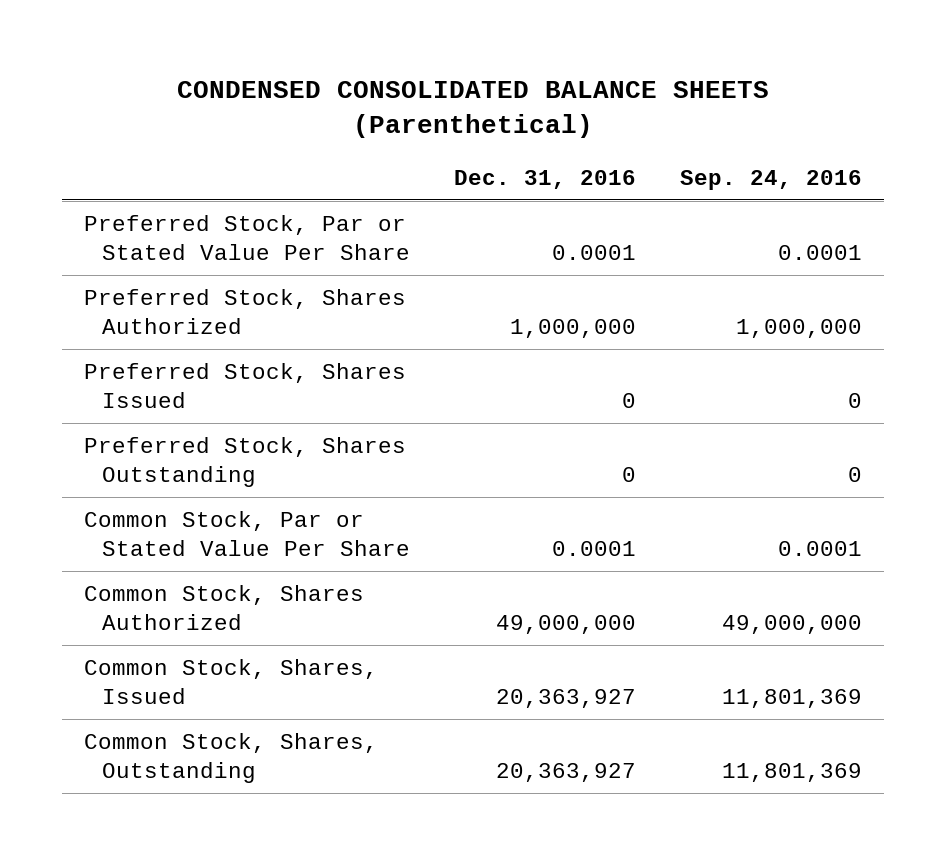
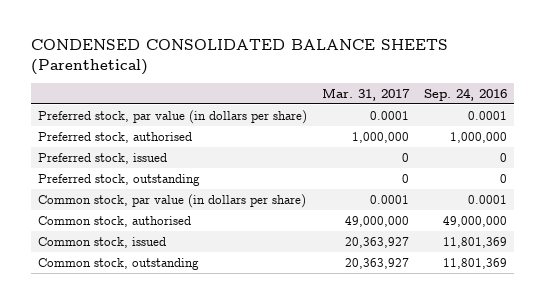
- | Dec. 31, 2016 | Sep. 24, 2016
+ | Mar. 31, 2017 | Sep. 24, 2016
- Preferred Stock, Par or Stated Value Per Share | 0.0001 | 0.0001
- Preferred Stock, Shares Authorized | 1,000,000 | 1,000,000
- Preferred Stock, Shares Issued | 0 | 0
- Preferred Stock, Shares Outstanding | 0 | 0
- Common Stock, Par or Stated Value Per Share | 0.0001 | 0.0001
- Common Stock, Shares Authorized | 49,000,000 | 49,000,000
- Common Stock, Shares, Issued | 20,363,927 | 11,801,369
- Common Stock, Shares, Outstanding | 20,363,927 | 11,801,369
+ Preferred stock, par value (in dollars per share) | 0.0001 | 0.0001
+ Preferred stock, authorised | 1,000,000 | 1,000,000
+ Preferred stock, issued | 0 | 0
+ Preferred stock, outstanding | 0 | 0
+ Common stock, par value (in dollars per share) | 0.0001 | 0.0001
+ Common stock, authorised | 49,000,000 | 49,000,000
+ Common stock, issued | 20,363,927 | 11,801,369
+ Common stock, outstanding | 20,363,927 | 11,801,369

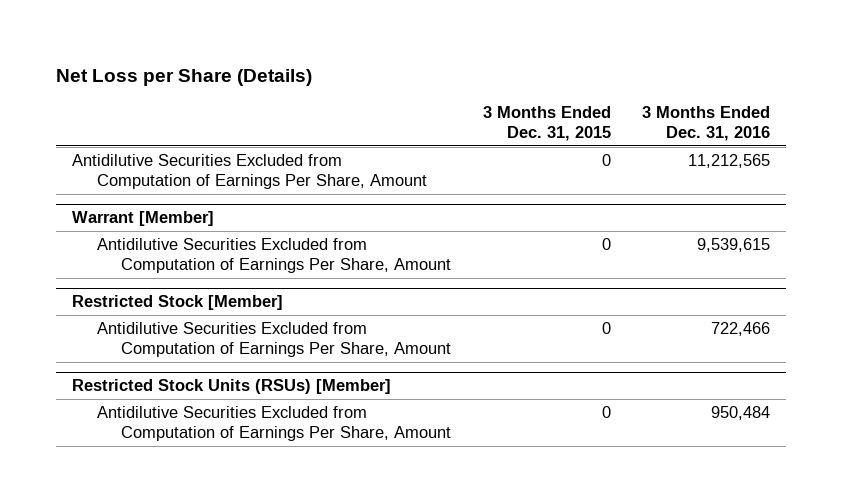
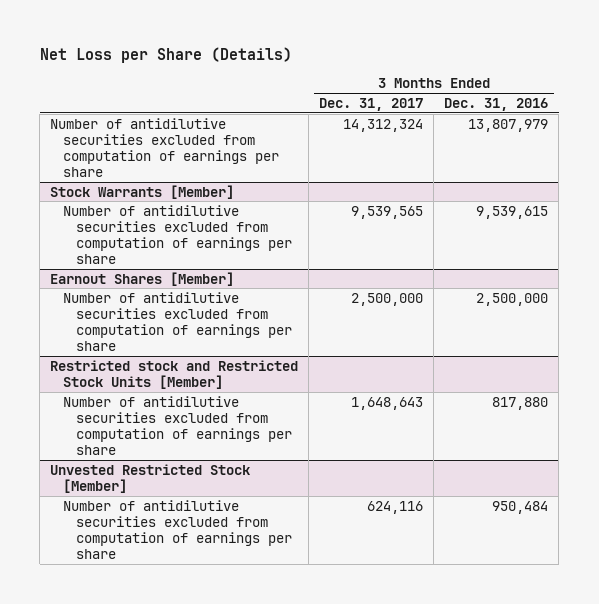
- | 3 Months Ended Dec. 31, 2015 | 3 Months Ended Dec. 31, 2016
+ | 3 Months Ended Dec. 31, 2017 | 3 Months Ended Dec. 31, 2016
- Antidilutive Securities Excluded from Computation of Earnings Per Share, Amount | 0 | 11,212,565
- Warrant [Member]
- Antidilutive Securities Excluded from Computation of Earnings Per Share, Amount | 0 | 9,539,615
- Restricted Stock [Member]
- Antidilutive Securities Excluded from Computation of Earnings Per Share, Amount | 0 | 722,466
- Restricted Stock Units (RSUs) [Member]
- Antidilutive Securities Excluded from Computation of Earnings Per Share, Amount | 0 | 950,484
+ Number of antidilutive securities excluded from computation of earnings per share | 14,312,324 | 13,807,979
+ Stock Warrants [Member]
+ Number of antidilutive securities excluded from computation of earnings per share | 9,539,565 | 9,539,615
+ Earnout Shares [Member]
+ Number of antidilutive securities excluded from computation of earnings per share | 2,500,000 | 2,500,000
+ Restricted stock and Restricted Stock Units [Member]
+ Number of antidilutive securities excluded from computation of earnings per share | 1,648,643 | 817,880
+ Unvested Restricted Stock [Member]
+ Number of antidilutive securities excluded from computation of earnings per share | 624,116 | 950,484

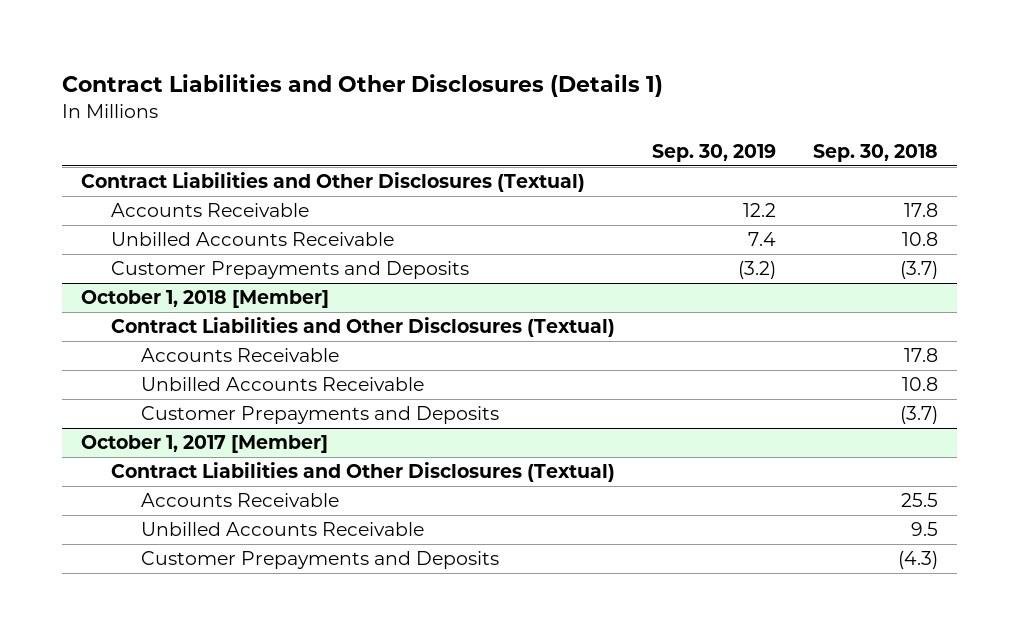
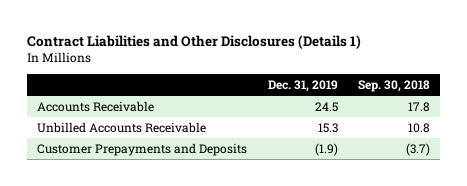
- | Sep. 30, 2019 | Sep. 30, 2018
+ | Dec. 31, 2019 | Sep. 30, 2018
- Contract Liabilities and Other Disclosures (Textual)
- October 1, 2018 [Member]
- Contract Liabilities and Other Disclosures (Textual)
- Accounts Receivable | | 17.8
- Unbilled Accounts Receivable | | 10.8
- Customer Prepayments and Deposits | | (3.7)
- October 1, 2017 [Member]
- Contract Liabilities and Other Disclosures (Textual)
- Accounts Receivable | | 25.5
- Unbilled Accounts Receivable | | 9.5
- Customer Prepayments and Deposits | | (4.3)

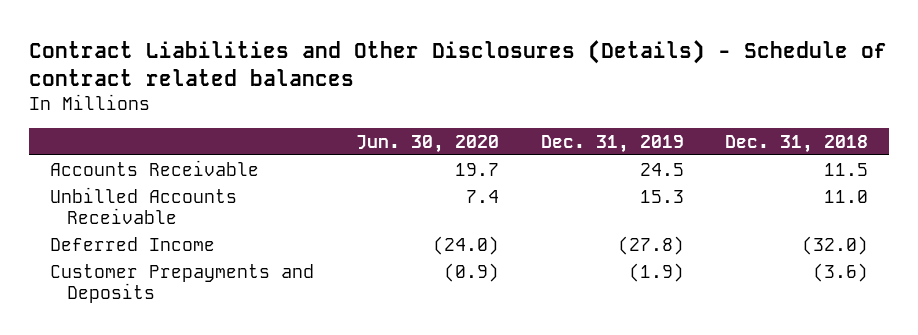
- Contract Liabilities and Other Disclosures (Details 1)
+ Contract Liabilities and Other Disclosures (Details) - Schedule of contract related balances
- | Dec. 31, 2019 | Sep. 30, 2018
+ | Jun. 30, 2020 | Dec. 31, 2019 | Dec. 31, 2018
+ Deferred Income | (24.0) | (27.8) | (32.0)

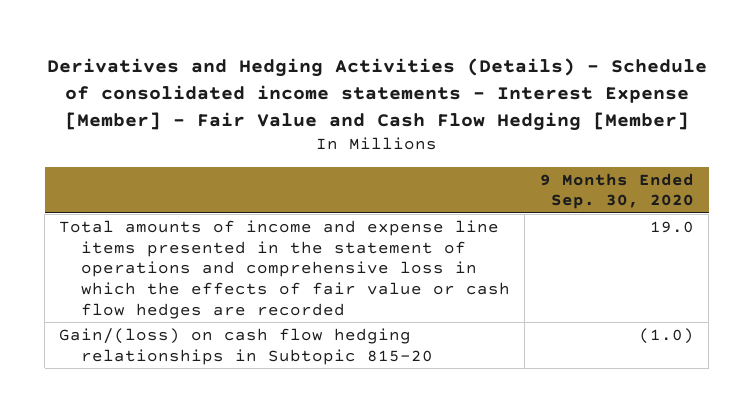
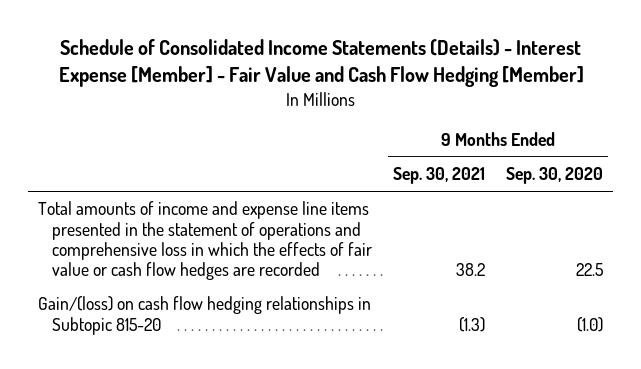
- Derivatives and Hedging Activities (Details) - Schedule of consolidated income statements - Interest Expense [Member] - Fair Value and Cash Flow Hedging [Member]
+ Schedule of Consolidated Income Statements (Details) - Interest Expense [Member] - Fair Value and Cash Flow Hedging [Member]
- | 9 Months Ended Sep. 30, 2020
+ | 9 Months Ended Sep. 30, 2021 | 9 Months Ended Sep. 30, 2020
- Total amounts of income and expense line items presented in the statement of operations and comprehensive loss in which the effects of fair value or cash flow hedges are recorded | 19.0
+ Total amounts of income and expense line items presented in the statement of operations and comprehensive loss in which the effects of fair value or cash flow hedges are recorded | 38.2 | 22.5

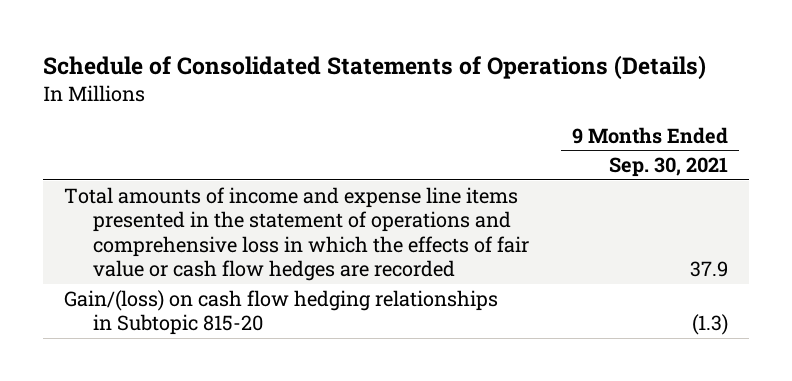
- Schedule of Consolidated Income Statements (Details) - Interest Expense [Member] - Fair Value and Cash Flow Hedging [Member]
+ Schedule of Consolidated Statements of Operations (Details)
- | 9 Months Ended Sep. 30, 2021 | 9 Months Ended Sep. 30, 2020
+ | 9 Months Ended Sep. 30, 2021
- Total amounts of income and expense line items presented in the statement of operations and comprehensive loss in which the effects of fair value or cash flow hedges are recorded | 38.2 | 22.5
+ Total amounts of income and expense line items presented in the statement of operations and comprehensive loss in which the effects of fair value or cash flow hedges are recorded | 37.9

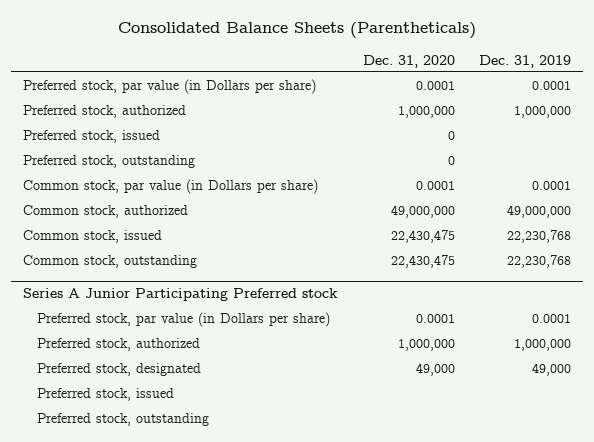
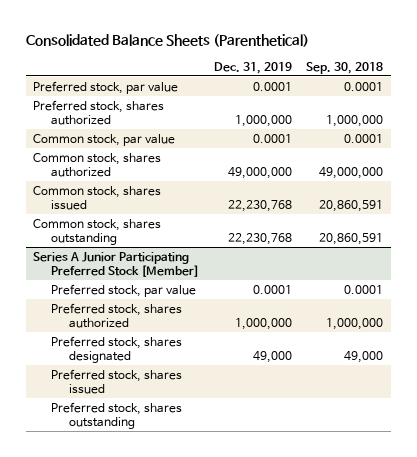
- Consolidated Balance Sheets (Parentheticals)
+ Consolidated Balance Sheets (Parenthetical)
- | Dec. 31, 2020 | Dec. 31, 2019
+ | Dec. 31, 2019 | Sep. 30, 2018
- Preferred stock, par value (in Dollars per share) | 0.0001 | 0.0001
- Preferred stock, authorized | 1,000,000 | 1,000,000
- Preferred stock, issued | 0 |
- Preferred stock, outstanding | 0 |
- Common stock, par value (in Dollars per share) | 0.0001 | 0.0001
- Common stock, authorized | 49,000,000 | 49,000,000
- Common stock, issued | 22,430,475 | 22,230,768
- Common stock, outstanding | 22,430,475 | 22,230,768
- Series A Junior Participating Preferred stock
- Preferred stock, par value (in Dollars per share) | 0.0001 | 0.0001
- Preferred stock, authorized | 1,000,000 | 1,000,000
- Preferred stock, designated | 49,000 | 49,000
- Preferred stock, issued
- Preferred stock, outstanding
+ Preferred stock, par value | 0.0001 | 0.0001
+ Preferred stock, shares authorized | 1,000,000 | 1,000,000
+ Common stock, par value | 0.0001 | 0.0001
+ Common stock, shares authorized | 49,000,000 | 49,000,000
+ Common stock, shares issued | 22,230,768 | 20,860,591
+ Common stock, shares outstanding | 22,230,768 | 20,860,591
+ Series A Junior Participating Preferred Stock [Member]
+ Preferred stock, par value | 0.0001 | 0.0001
+ Preferred stock, shares authorized | 1,000,000 | 1,000,000
+ Preferred stock, shares designated | 49,000 | 49,000
+ Preferred stock, shares issued
+ Preferred stock, shares outstanding

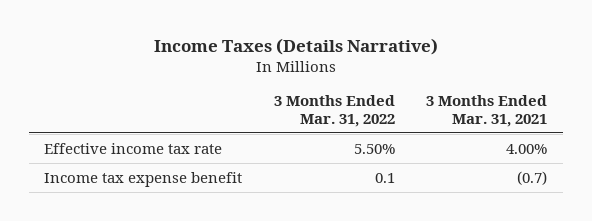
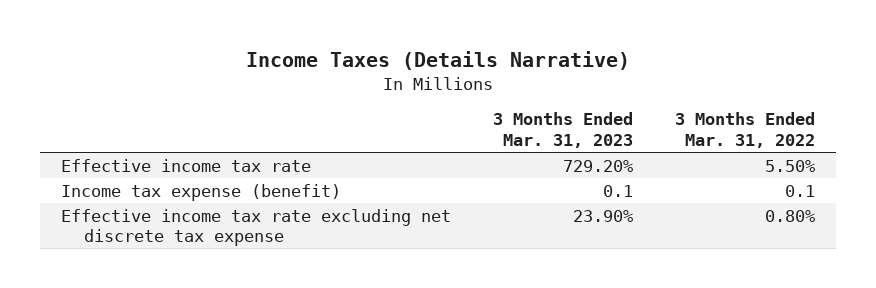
- | 3 Months Ended Mar. 31, 2022 | 3 Months Ended Mar. 31, 2021
+ | 3 Months Ended Mar. 31, 2023 | 3 Months Ended Mar. 31, 2022
- Income tax expense benefit | 0.1 | (0.7)
+ Income tax expense (benefit) | 0.1 | 0.1
+ Effective income tax rate excluding net discrete tax expense | 23.90% | 0.80%

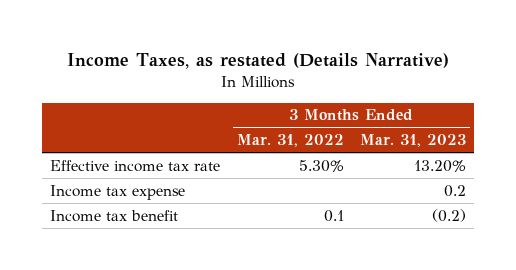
- Income Taxes (Details Narrative)
+ Income Taxes, as restated (Details Narrative)
- | 3 Months Ended Mar. 31, 2023 | 3 Months Ended Mar. 31, 2022
+ | 3 Months Ended Mar. 31, 2022 | 3 Months Ended Mar. 31, 2023
- Effective income tax rate | 729.20% | 5.50%
- Income tax expense (benefit) | 0.1 | 0.1
- Effective income tax rate excluding net discrete tax expense | 23.90% | 0.80%
+ Effective income tax rate | 5.30% | 13.20%
+ Income tax expense | | 0.2
+ Income tax benefit | 0.1 | (0.2)

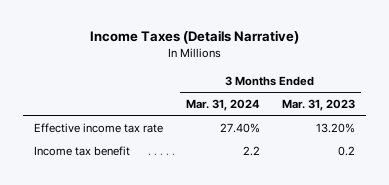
- Income Taxes, as restated (Details Narrative)
+ Income Taxes (Details Narrative)
- | 3 Months Ended Mar. 31, 2022 | 3 Months Ended Mar. 31, 2023
+ | 3 Months Ended Mar. 31, 2024 | 3 Months Ended Mar. 31, 2023
- Income tax expense | | 0.2
- Income tax benefit | 0.1 | (0.2)
+ Income tax benefit | 2.2 | 0.2

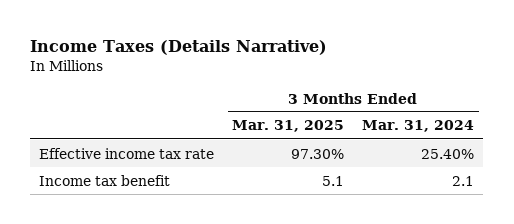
- | 3 Months Ended Mar. 31, 2024 | 3 Months Ended Mar. 31, 2023
+ | 3 Months Ended Mar. 31, 2025 | 3 Months Ended Mar. 31, 2024
- Effective income tax rate | 27.40% | 13.20%
- Income tax benefit | 2.2 | 0.2
+ Effective income tax rate | 97.30% | 25.40%
+ Income tax benefit | 5.1 | 2.1

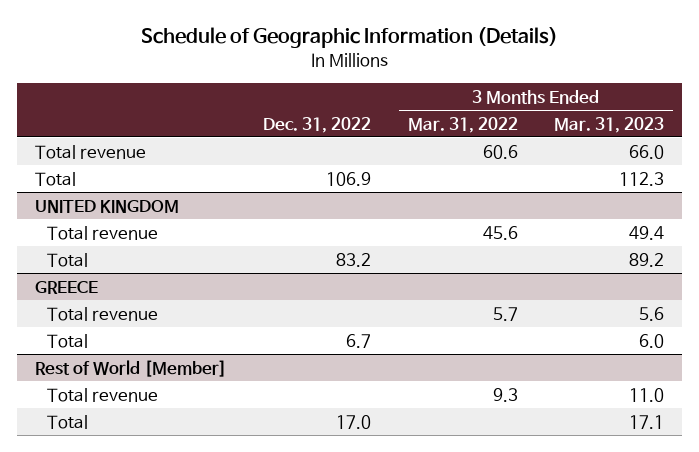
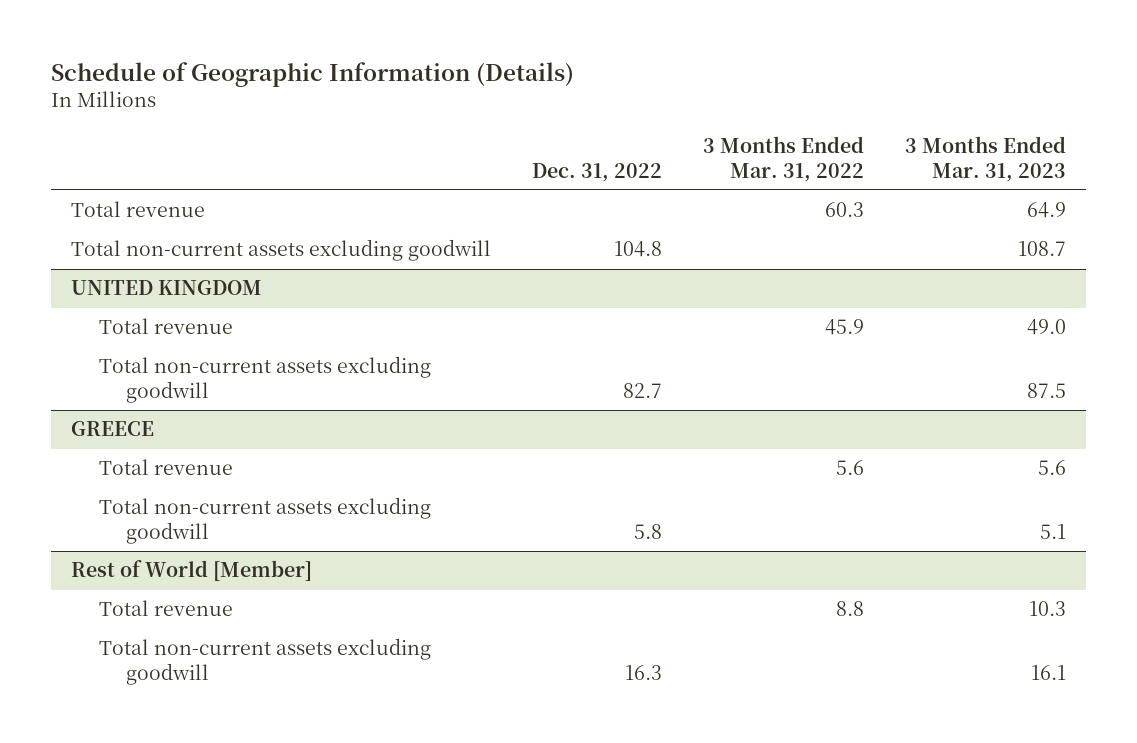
- Total revenue | | 60.6 | 66.0
- Total | 106.9 | | 112.3
+ Total revenue | | 60.3 | 64.9
+ Total non-current assets excluding goodwill | 104.8 | | 108.7
@ UNITED KINGDOM
- Total revenue | | 45.6 | 49.4
- Total | 83.2 | | 89.2
+ Total revenue | | 45.9 | 49.0
+ Total non-current assets excluding goodwill | 82.7 | | 87.5
@ GREECE
- Total revenue | | 5.7 | 5.6
- Total | 6.7 | | 6.0
+ Total revenue | | 5.6 | 5.6
+ Total non-current assets excluding goodwill | 5.8 | | 5.1
@ Rest of World [Member]
- Total revenue | | 9.3 | 11.0
- Total | 17.0 | | 17.1
+ Total revenue | | 8.8 | 10.3
+ Total non-current assets excluding goodwill | 16.3 | | 16.1

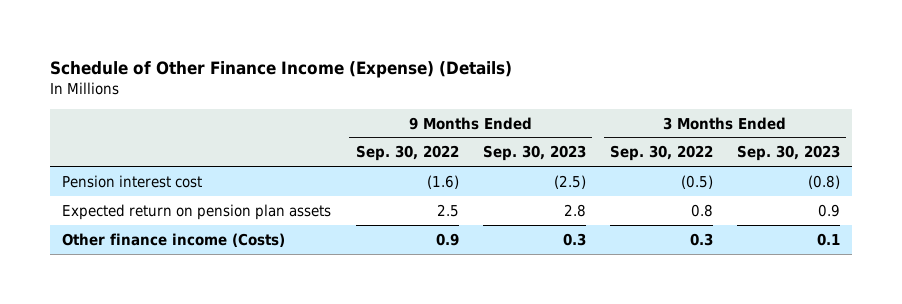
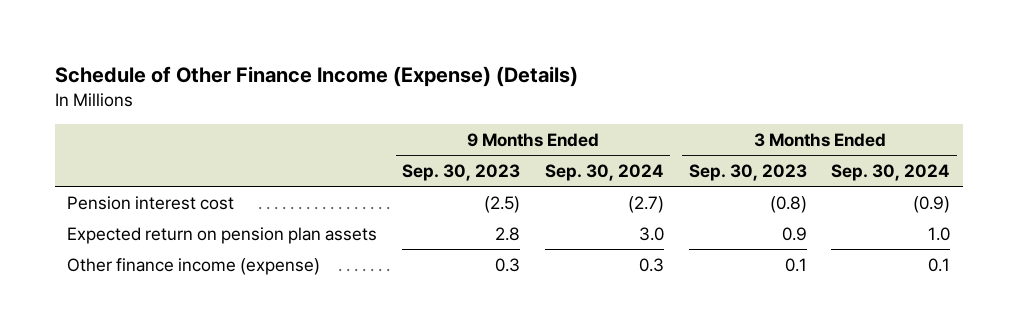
- | 9 Months Ended Sep. 30, 2022 | 9 Months Ended Sep. 30, 2023 | 3 Months Ended Sep. 30, 2022 | 3 Months Ended Sep. 30, 2023
+ | 9 Months Ended Sep. 30, 2023 | 9 Months Ended Sep. 30, 2024 | 3 Months Ended Sep. 30, 2023 | 3 Months Ended Sep. 30, 2024
- Other finance income (Costs) | 0.9 | 0.3 | 0.3 | 0.1
+ Other finance income (expense) | 0.3 | 0.3 | 0.1 | 0.1

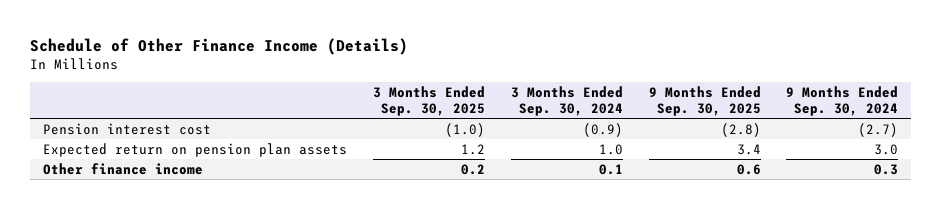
- Schedule of Other Finance Income (Expense) (Details)
+ Schedule of Other Finance Income (Details)
- | 9 Months Ended Sep. 30, 2023 | 9 Months Ended Sep. 30, 2024 | 3 Months Ended Sep. 30, 2023 | 3 Months Ended Sep. 30, 2024
+ | 3 Months Ended Sep. 30, 2025 | 3 Months Ended Sep. 30, 2024 | 9 Months Ended Sep. 30, 2025 | 9 Months Ended Sep. 30, 2024
- Other finance income (expense) | 0.3 | 0.3 | 0.1 | 0.1
+ Other finance income | 0.2 | 0.1 | 0.6 | 0.3

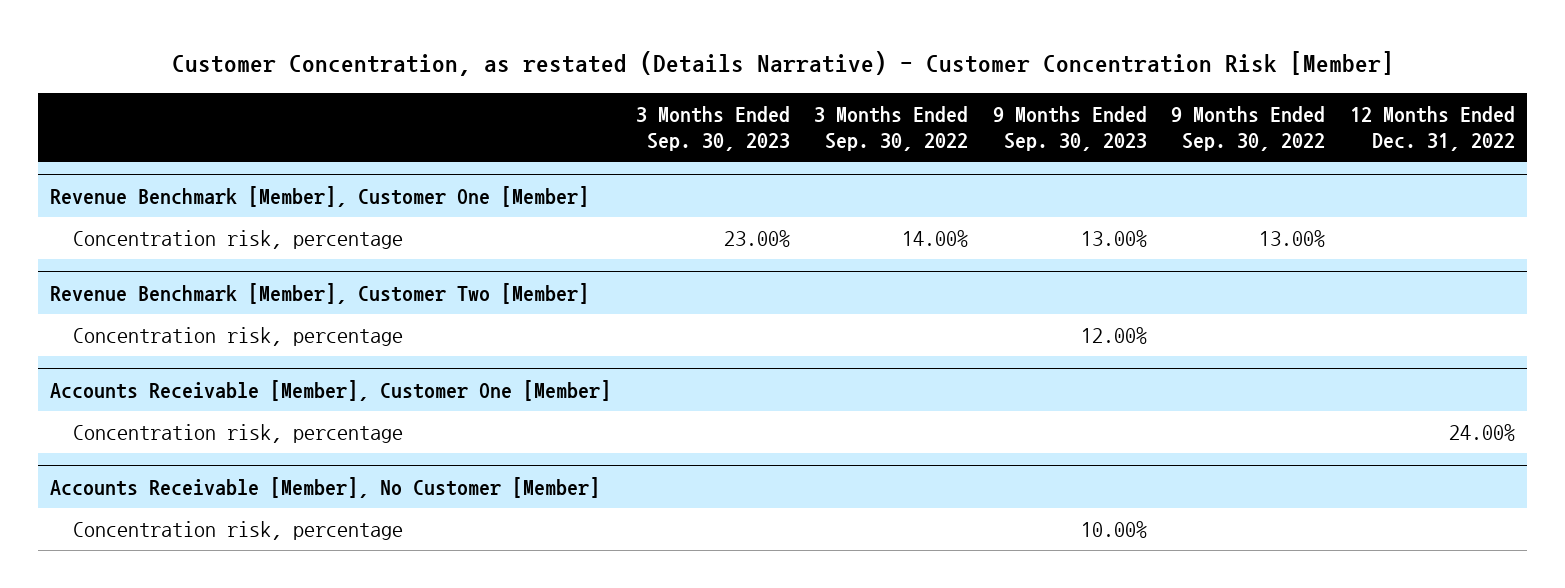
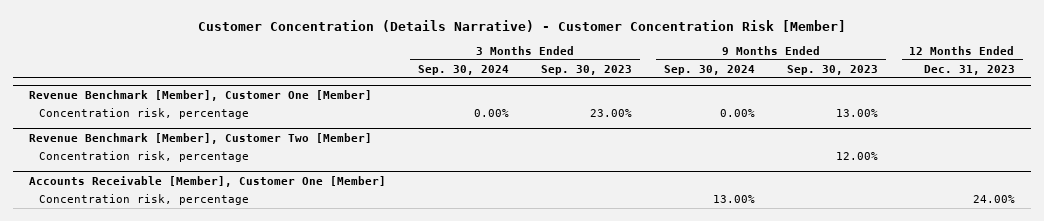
- Customer Concentration, as restated (Details Narrative) - Customer Concentration Risk [Member]
+ Customer Concentration (Details Narrative) - Customer Concentration Risk [Member]
- | 3 Months Ended Sep. 30, 2023 | 3 Months Ended Sep. 30, 2022 | 9 Months Ended Sep. 30, 2023 | 9 Months Ended Sep. 30, 2022 | 12 Months Ended Dec. 31, 2022
+ | 3 Months Ended Sep. 30, 2024 | 3 Months Ended Sep. 30, 2023 | 9 Months Ended Sep. 30, 2024 | 9 Months Ended Sep. 30, 2023 | 12 Months Ended Dec. 31, 2023
- Accounts Receivable [Member], No Customer [Member]
- Concentration risk, percentage | | | 10.00% | |

